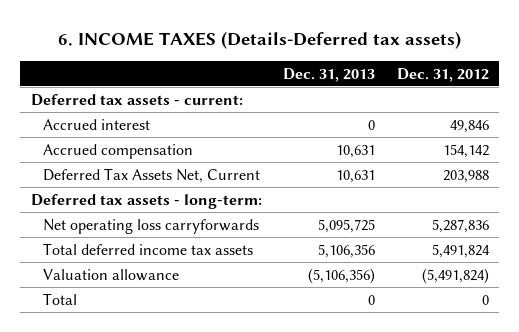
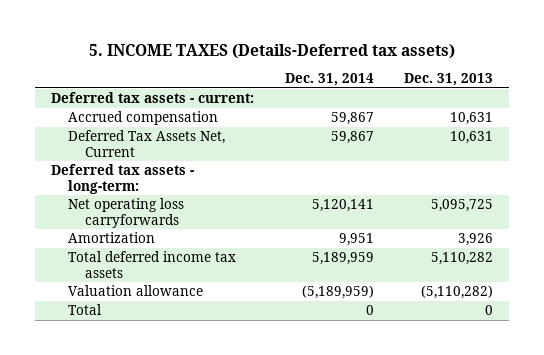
- 6. INCOME TAXES (Details-Deferred tax assets)
+ 5. INCOME TAXES (Details-Deferred tax assets)
- | Dec. 31, 2013 | Dec. 31, 2012
+ | Dec. 31, 2014 | Dec. 31, 2013
- Accrued interest | 0 | 49,846
- Total deferred income tax assets | 5,106,356 | 5,491,824
- Valuation allowance | (5,106,356) | (5,491,824)
+ Amortization | 9,951 | 3,926
+ Total deferred income tax assets | 5,189,959 | 5,110,282
+ Valuation allowance | (5,189,959) | (5,110,282)

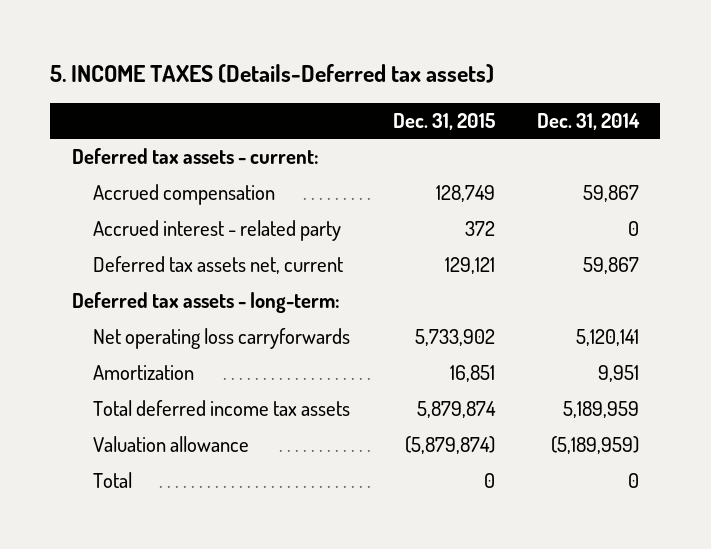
- | Dec. 31, 2014 | Dec. 31, 2013
+ | Dec. 31, 2015 | Dec. 31, 2014
- Deferred Tax Assets Net, Current | 59,867 | 10,631
+ Accrued interest - related party | 372 | 0
+ Deferred tax assets net, current | 129,121 | 59,867

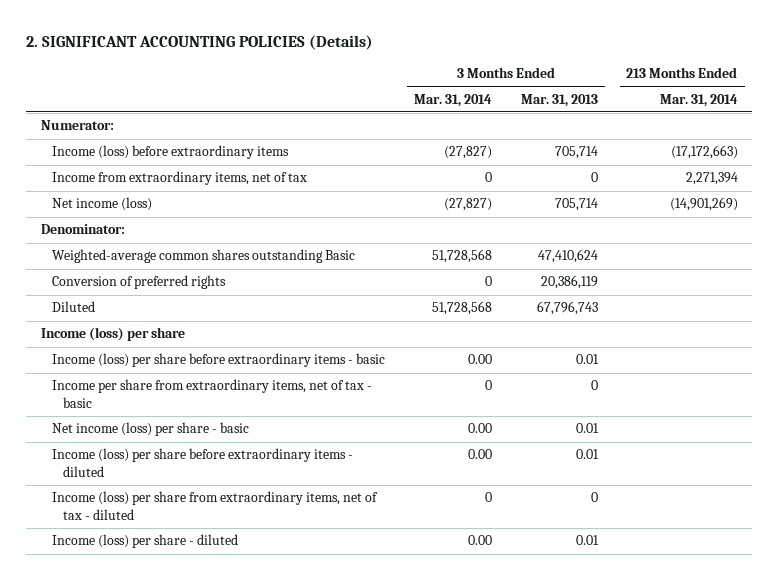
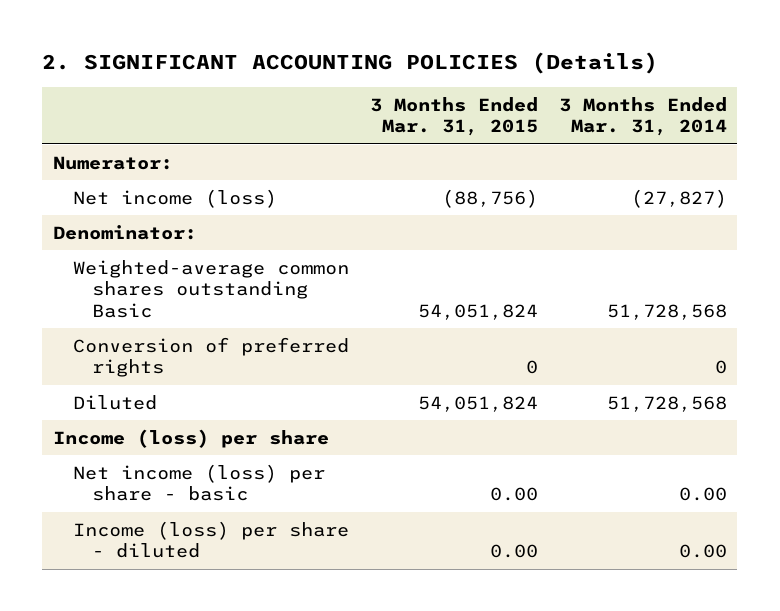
- | 3 Months Ended Mar. 31, 2014 | 3 Months Ended Mar. 31, 2013 | 213 Months Ended Mar. 31, 2014
+ | 3 Months Ended Mar. 31, 2015 | 3 Months Ended Mar. 31, 2014
- Income (loss) before extraordinary items | (27,827) | 705,714 | (17,172,663)
- Income from extraordinary items, net of tax | 0 | 0 | 2,271,394
- Income (loss) per share before extraordinary items - basic | 0.00 | 0.01 |
- Income per share from extraordinary items, net of tax - basic | 0 | 0 |
- Income (loss) per share before extraordinary items - diluted | 0.00 | 0.01 |
- Income (loss) per share from extraordinary items, net of tax - diluted | 0 | 0 |

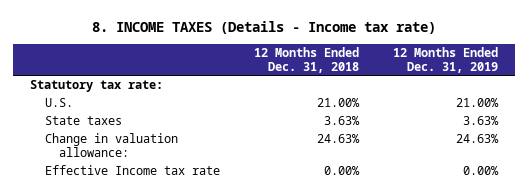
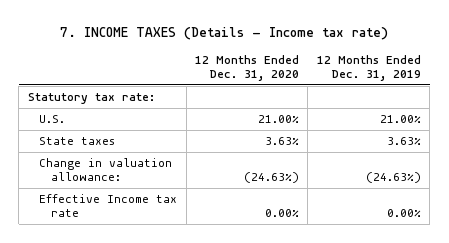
- 8. INCOME TAXES (Details - Income tax rate)
+ 7. INCOME TAXES (Details - Income tax rate)
- | 12 Months Ended Dec. 31, 2018 | 12 Months Ended Dec. 31, 2019
+ | 12 Months Ended Dec. 31, 2020 | 12 Months Ended Dec. 31, 2019
- Change in valuation allowance: | 24.63% | 24.63%
+ Change in valuation allowance: | (24.63%) | (24.63%)

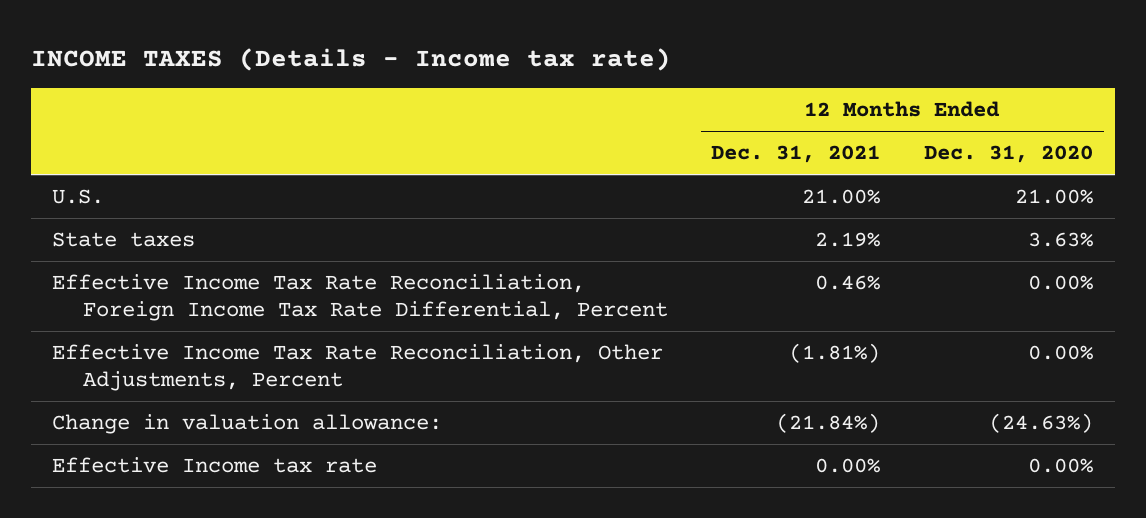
- 7. INCOME TAXES (Details - Income tax rate)
+ INCOME TAXES (Details - Income tax rate)
- | 12 Months Ended Dec. 31, 2020 | 12 Months Ended Dec. 31, 2019
+ | 12 Months Ended Dec. 31, 2021 | 12 Months Ended Dec. 31, 2020
- Statutory tax rate:
+ Effective Income Tax Rate Reconciliation, Foreign Income Tax Rate Differential, Percent | 0.46% | 0.00%
+ Effective Income Tax Rate Reconciliation, Other Adjustments, Percent | (1.81%) | 0.00%

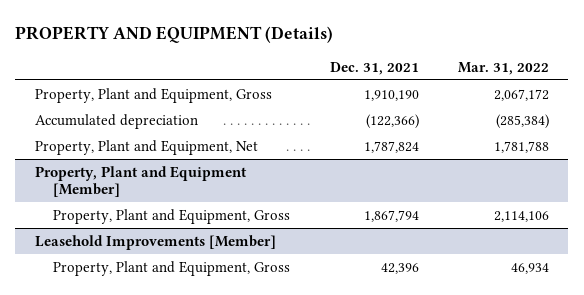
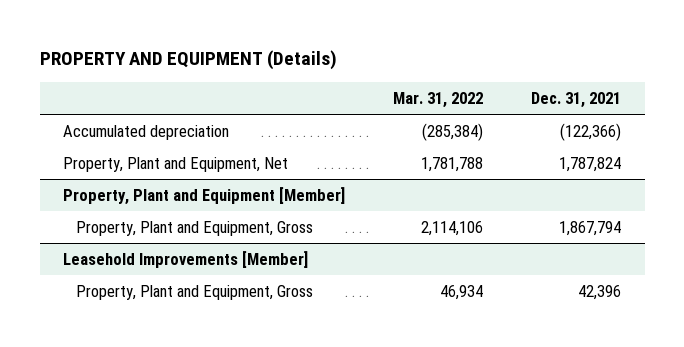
- | Dec. 31, 2021 | Mar. 31, 2022
+ | Mar. 31, 2022 | Dec. 31, 2021
- Property, Plant and Equipment, Gross | 1,910,190 | 2,067,172

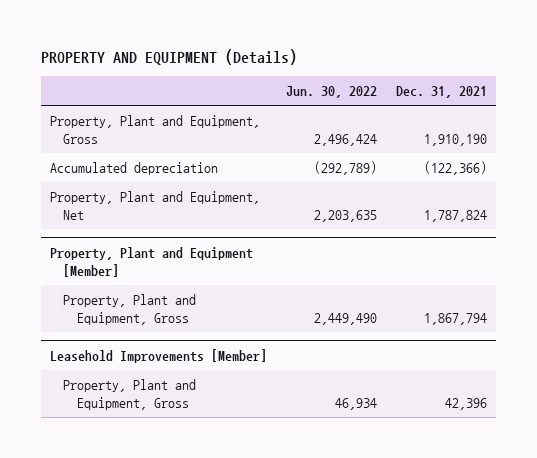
- | Mar. 31, 2022 | Dec. 31, 2021
+ | Jun. 30, 2022 | Dec. 31, 2021
+ Property, Plant and Equipment, Gross | 2,496,424 | 1,910,190

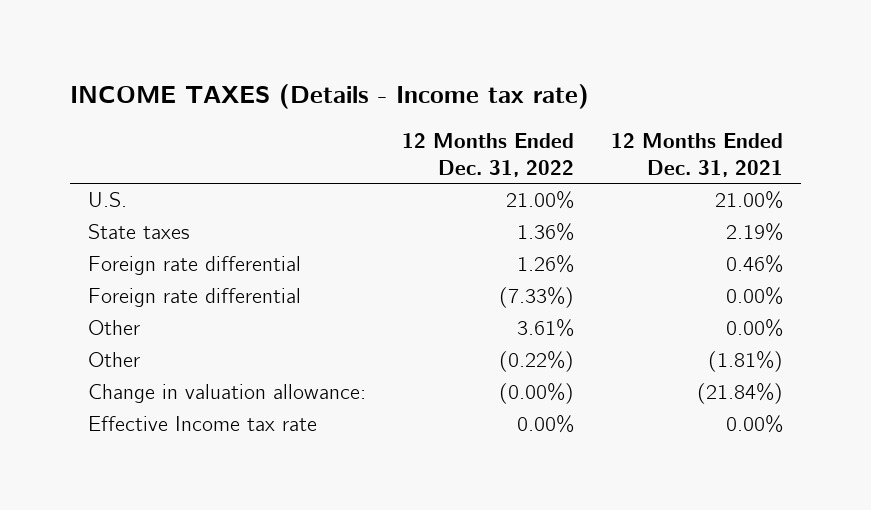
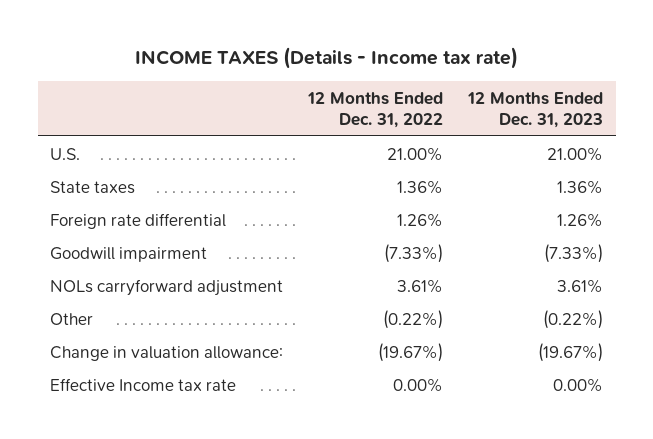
- | 12 Months Ended Dec. 31, 2022 | 12 Months Ended Dec. 31, 2021
+ | 12 Months Ended Dec. 31, 2022 | 12 Months Ended Dec. 31, 2023
- Foreign rate differential | (7.33%) | 0.00%
- Other | 3.61% | 0.00%
+ Goodwill impairment | (7.33%) | (7.33%)
+ NOLs carryforward adjustment | 3.61% | 3.61%
- Change in valuation allowance: | (0.00%) | (21.84%)
+ Change in valuation allowance: | (19.67%) | (19.67%)

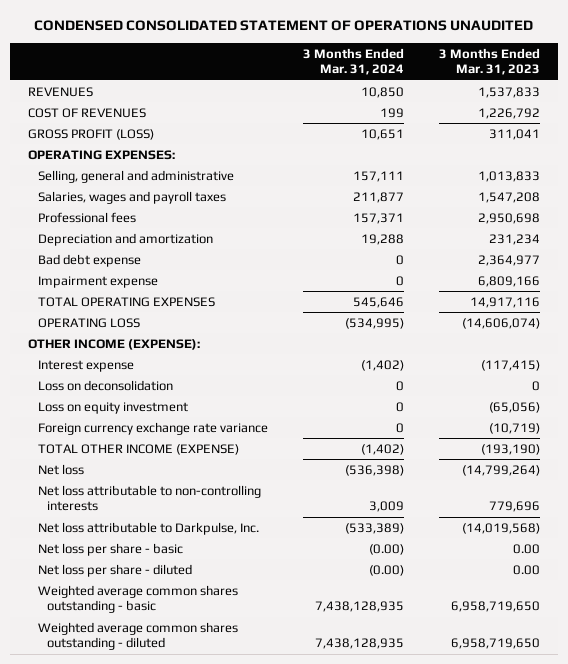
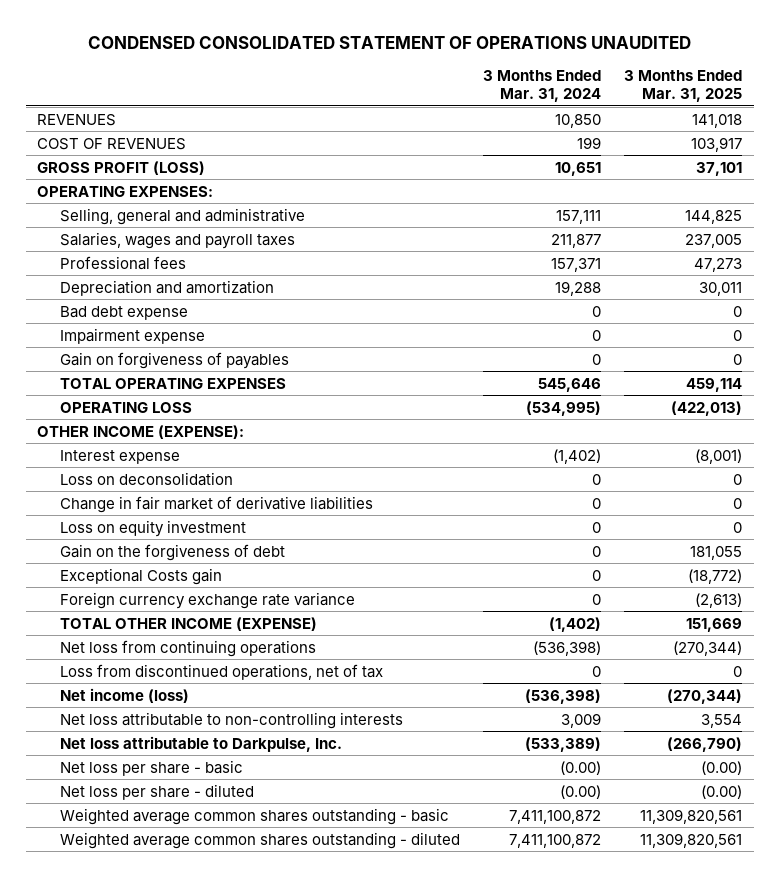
- | 3 Months Ended Mar. 31, 2024 | 3 Months Ended Mar. 31, 2023
+ | 3 Months Ended Mar. 31, 2024 | 3 Months Ended Mar. 31, 2025
+ Gain on forgiveness of payables | 0 | 0
+ Change in fair market of derivative liabilities | 0 | 0
+ Gain on the forgiveness of debt | 0 | 181,055
+ Exceptional Costs gain | 0 | (18,772)
- Net loss | (536,398) | (14,799,264)
+ Net loss from continuing operations | (536,398) | (270,344)
+ Loss from discontinued operations, net of tax | 0 | 0
+ Net income (loss) | (536,398) | (270,344)
- Weighted average common shares outstanding - basic | 7,438,128,935 | 6,958,719,650
- Weighted average common shares outstanding - diluted | 7,438,128,935 | 6,958,719,650
+ Weighted average common shares outstanding - basic | 7,411,100,872 | 11,309,820,561
+ Weighted average common shares outstanding - diluted | 7,411,100,872 | 11,309,820,561

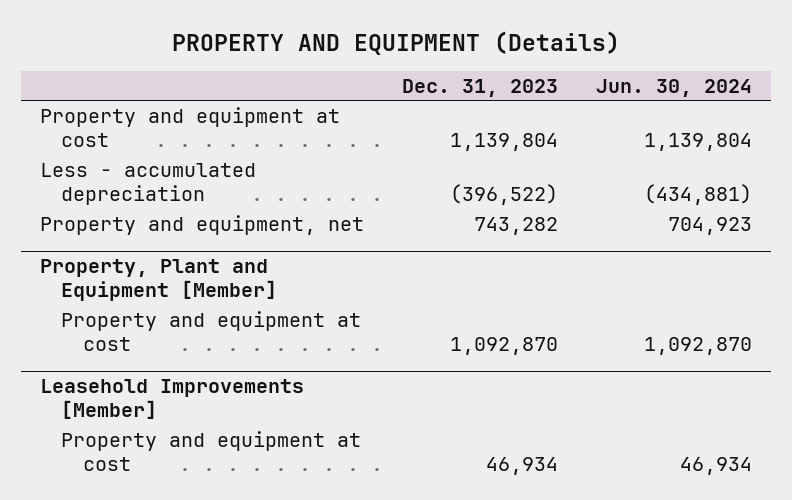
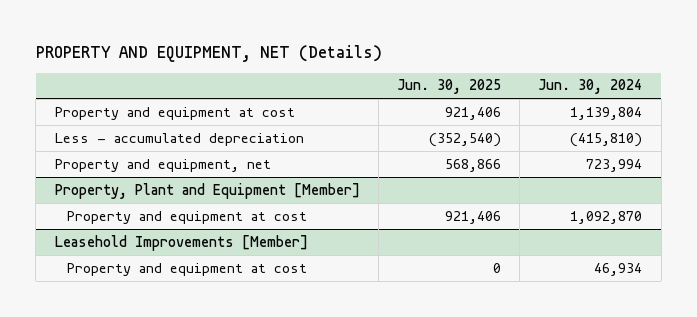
- PROPERTY AND EQUIPMENT (Details)
+ PROPERTY AND EQUIPMENT, NET (Details)
- | Dec. 31, 2023 | Jun. 30, 2024
+ | Jun. 30, 2025 | Jun. 30, 2024
- Less - accumulated depreciation | (396,522) | (434,881)
- Property and equipment, net | 743,282 | 704,923
+ Less - accumulated depreciation | (352,540) | (415,810)
+ Property and equipment, net | 568,866 | 723,994

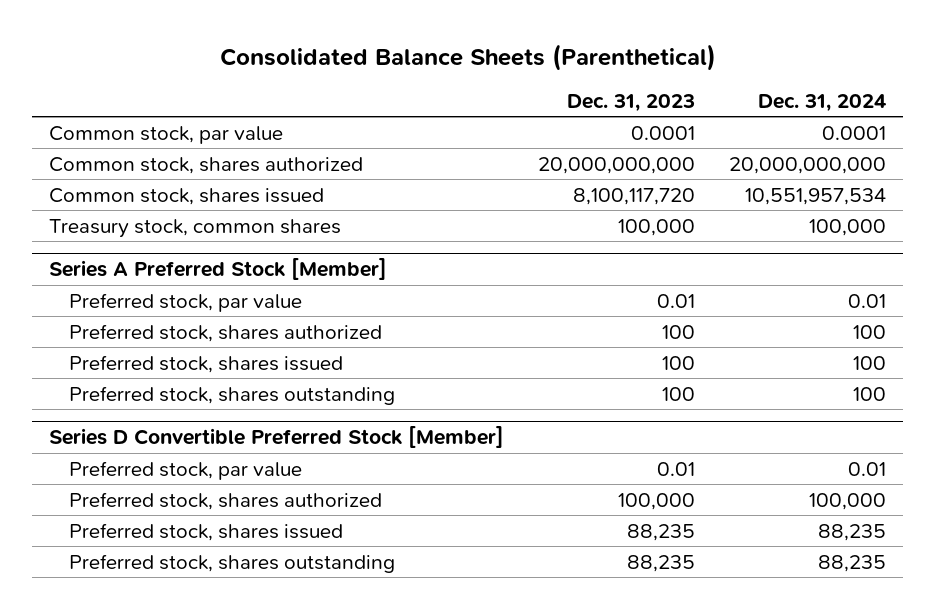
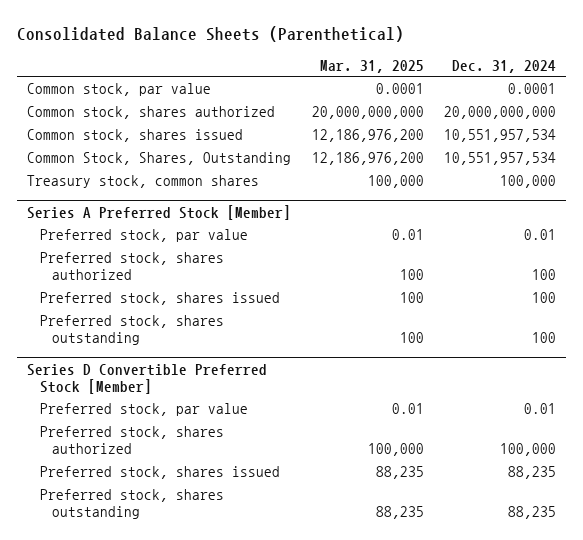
- | Dec. 31, 2023 | Dec. 31, 2024
+ | Mar. 31, 2025 | Dec. 31, 2024
+ Common Stock, Shares, Outstanding | 12,186,976,200 | 10,551,957,534

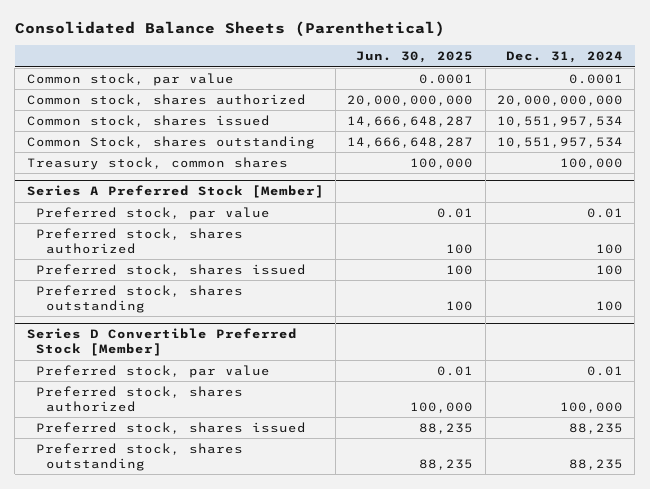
- | Mar. 31, 2025 | Dec. 31, 2024
+ | Jun. 30, 2025 | Dec. 31, 2024
- Common Stock, Shares, Outstanding | 12,186,976,200 | 10,551,957,534
+ Common Stock, shares outstanding | 14,666,648,287 | 10,551,957,534

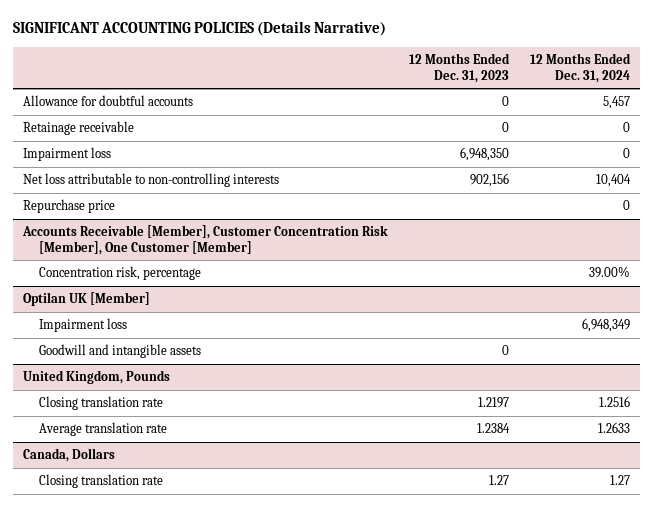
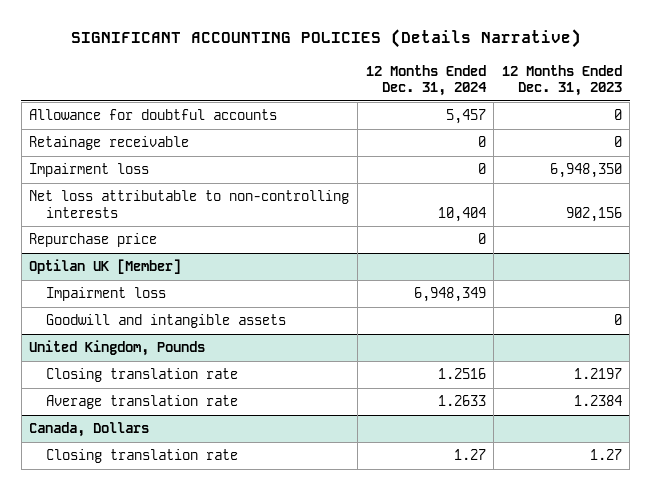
- | 12 Months Ended Dec. 31, 2023 | 12 Months Ended Dec. 31, 2024
+ | 12 Months Ended Dec. 31, 2024 | 12 Months Ended Dec. 31, 2023
- Accounts Receivable [Member], Customer Concentration Risk [Member], One Customer [Member]
- Concentration risk, percentage | | 39.00%

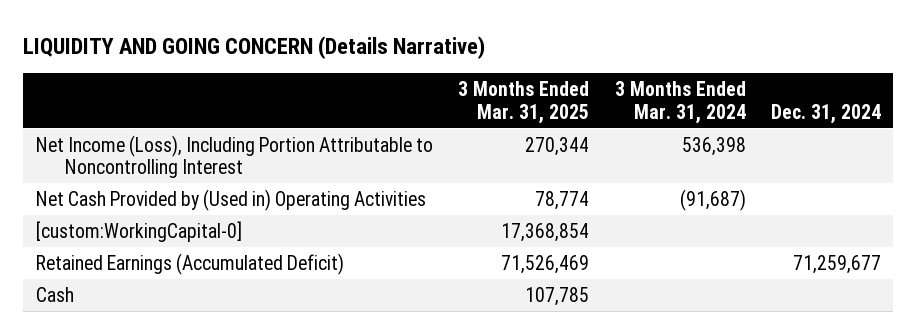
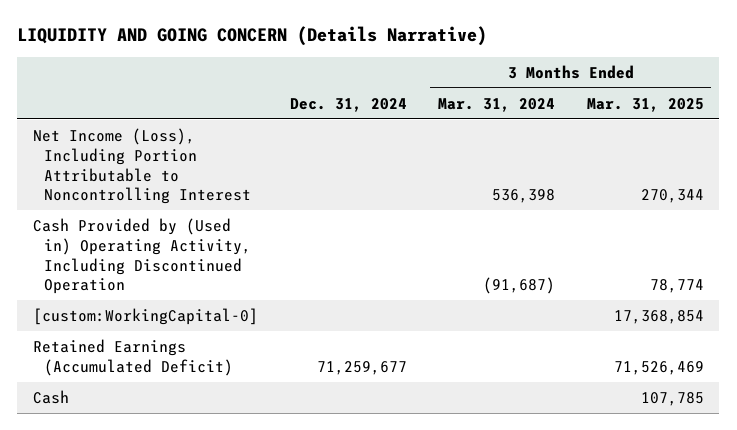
- | 3 Months Ended Mar. 31, 2025 | 3 Months Ended Mar. 31, 2024 | Dec. 31, 2024
+ | Dec. 31, 2024 | 3 Months Ended Mar. 31, 2024 | 3 Months Ended Mar. 31, 2025
- Net Cash Provided by (Used in) Operating Activities | 78,774 | (91,687) |
+ Cash Provided by (Used in) Operating Activity, Including Discontinued Operation | | (91,687) | 78,774

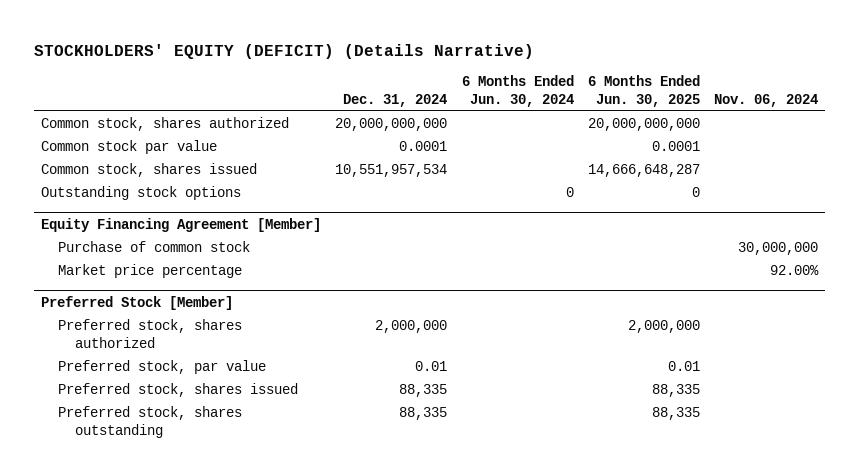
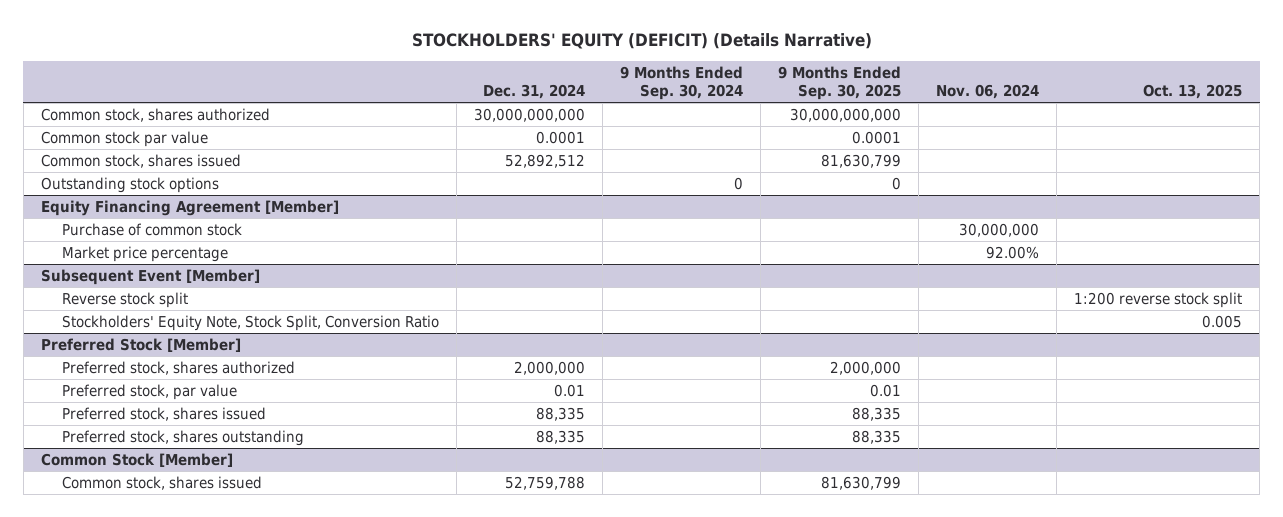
- | Dec. 31, 2024 | 6 Months Ended Jun. 30, 2024 | 6 Months Ended Jun. 30, 2025 | Nov. 06, 2024
+ | Dec. 31, 2024 | 9 Months Ended Sep. 30, 2024 | 9 Months Ended Sep. 30, 2025 | Nov. 06, 2024 | Oct. 13, 2025
- Common stock, shares authorized | 20,000,000,000 | | 20,000,000,000 |
+ Common stock, shares authorized | 30,000,000,000 | | 30,000,000,000 | |
- Common stock, shares issued | 10,551,957,534 | | 14,666,648,287 |
+ Common stock, shares issued | 52,892,512 | | 81,630,799 | |
+ Subsequent Event [Member]
+ Reverse stock split | | | | | 1:200 reverse stock split
+ Stockholders' Equity Note, Stock Split, Conversion Ratio | | | | | 0.005
+ Common Stock [Member]
+ Common stock, shares issued | 52,759,788 | | 81,630,799 | |

